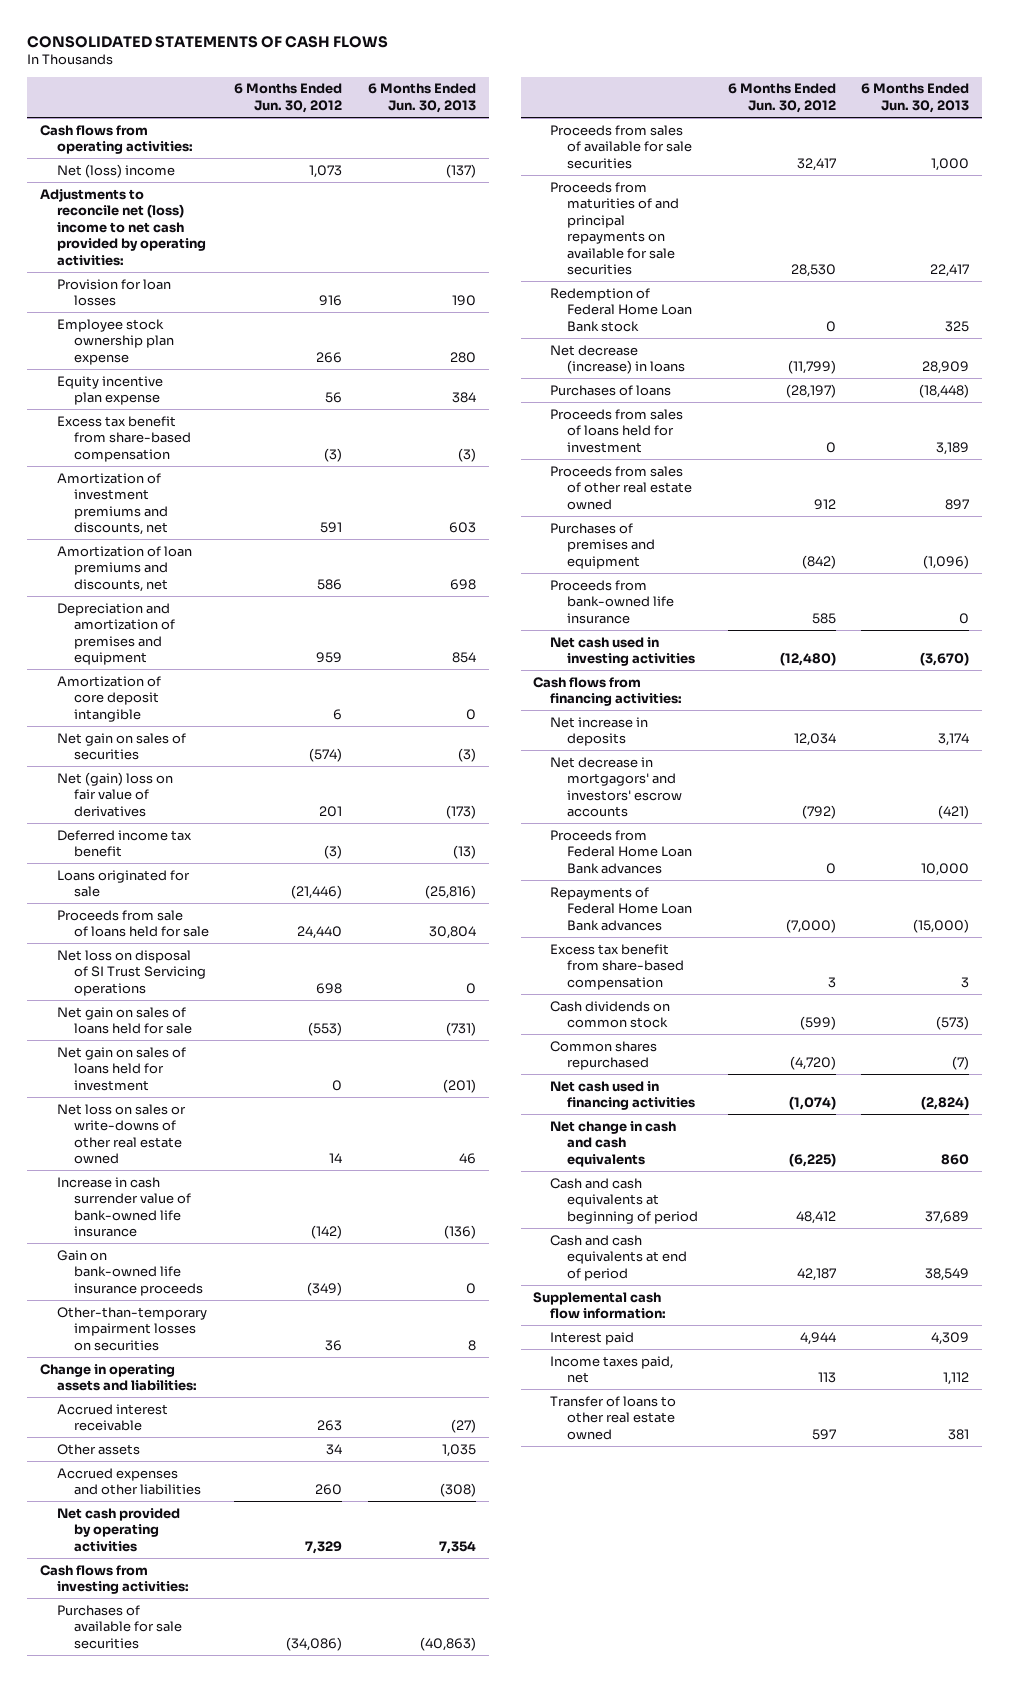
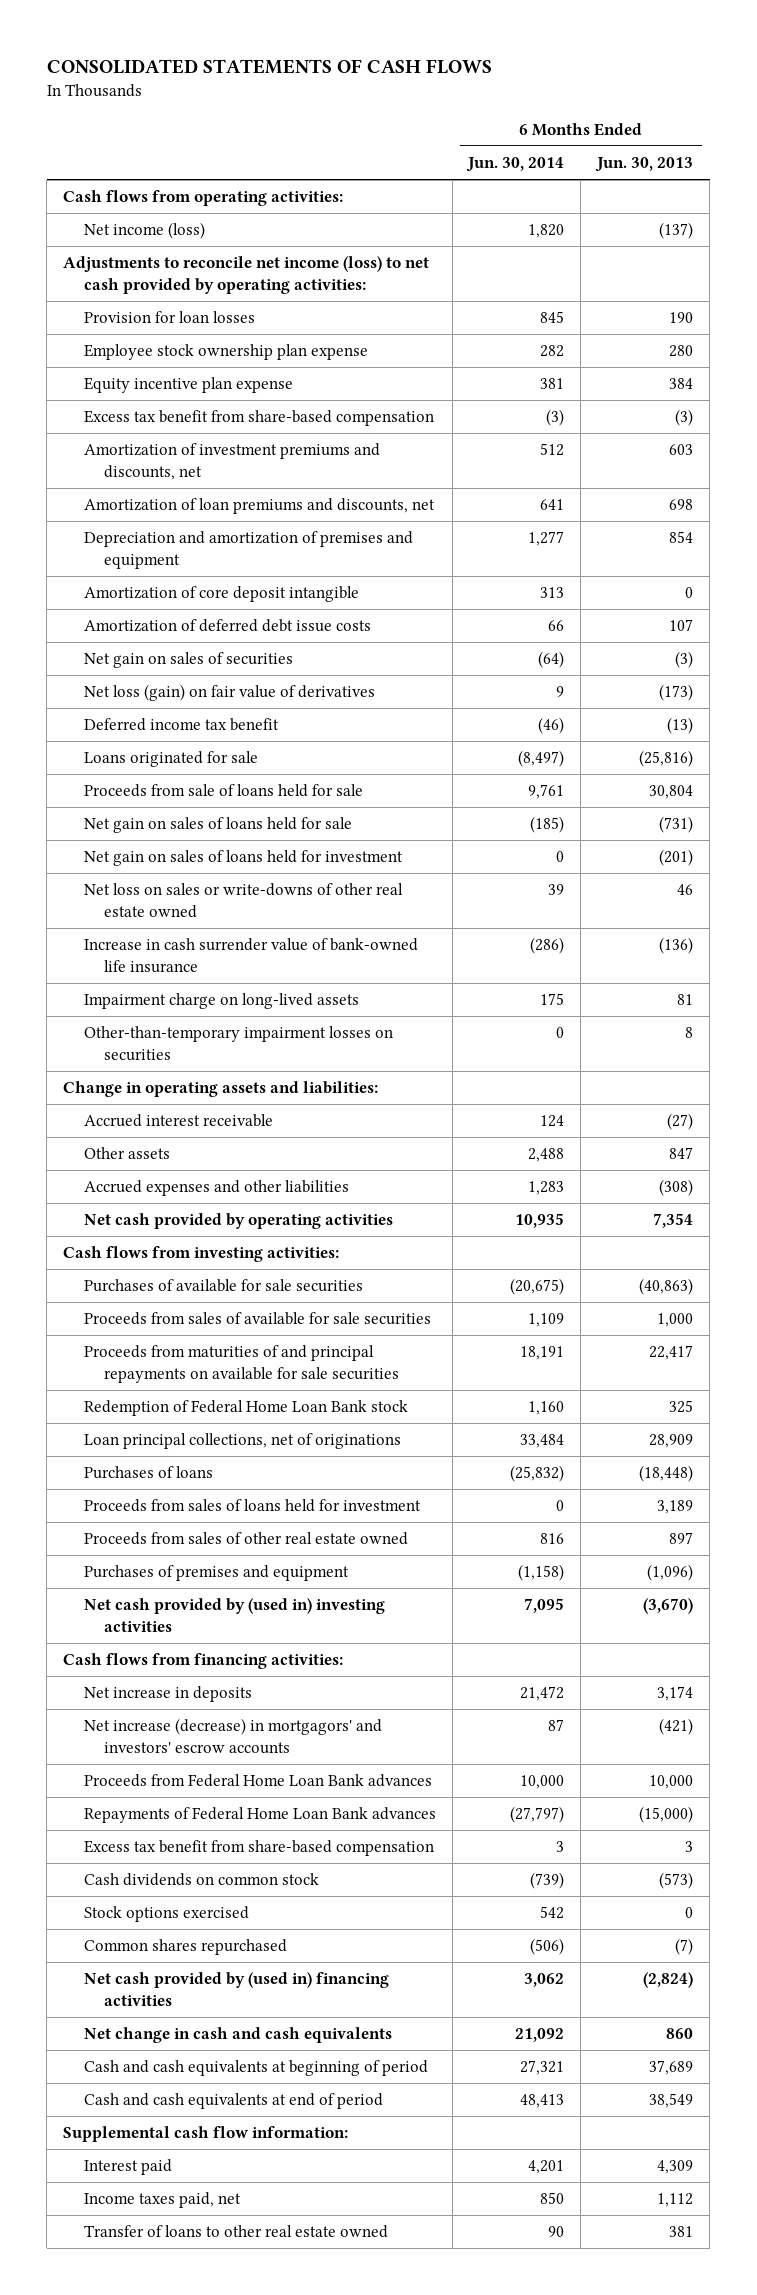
- | 6 Months Ended Jun. 30, 2012 | 6 Months Ended Jun. 30, 2013
+ | 6 Months Ended Jun. 30, 2014 | 6 Months Ended Jun. 30, 2013
- Net (loss) income | 1,073 | (137)
- Adjustments to reconcile net (loss) income to net cash provided by operating activities:
+ Net income (loss) | 1,820 | (137)
+ Adjustments to reconcile net income (loss) to net cash provided by operating activities:
+ Amortization of deferred debt issue costs | 66 | 107
- Net (gain) loss on fair value of derivatives | 201 | (173)
+ Net loss (gain) on fair value of derivatives | 9 | (173)
- Net loss on disposal of SI Trust Servicing operations | 698 | 0
- Gain on bank-owned life insurance proceeds | (349) | 0
+ Impairment charge on long-lived assets | 175 | 81
- Other assets | 34 | 1,035
+ Other assets | 2,488 | 847
- Net decrease (increase) in loans | (11,799) | 28,909
+ Loan principal collections, net of originations | 33,484 | 28,909
- Proceeds from bank-owned life insurance | 585 | 0
- Net cash used in investing activities | (12,480) | (3,670)
+ Net cash provided by (used in) investing activities | 7,095 | (3,670)
- Net decrease in mortgagors' and investors' escrow accounts | (792) | (421)
+ Net increase (decrease) in mortgagors' and investors' escrow accounts | 87 | (421)
+ Stock options exercised | 542 | 0
- Net cash used in financing activities | (1,074) | (2,824)
+ Net cash provided by (used in) financing activities | 3,062 | (2,824)

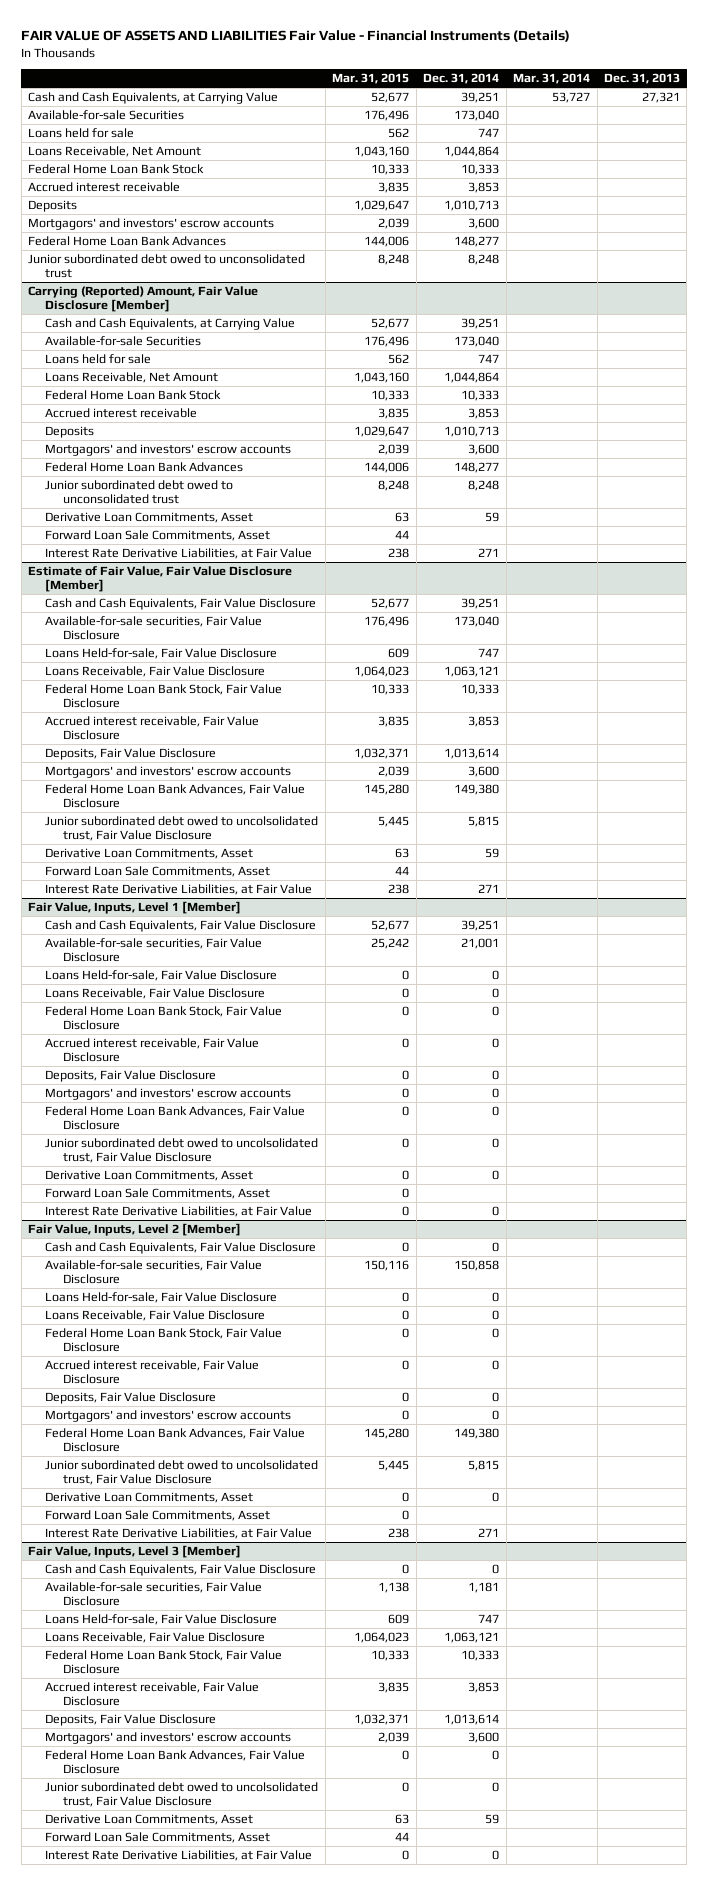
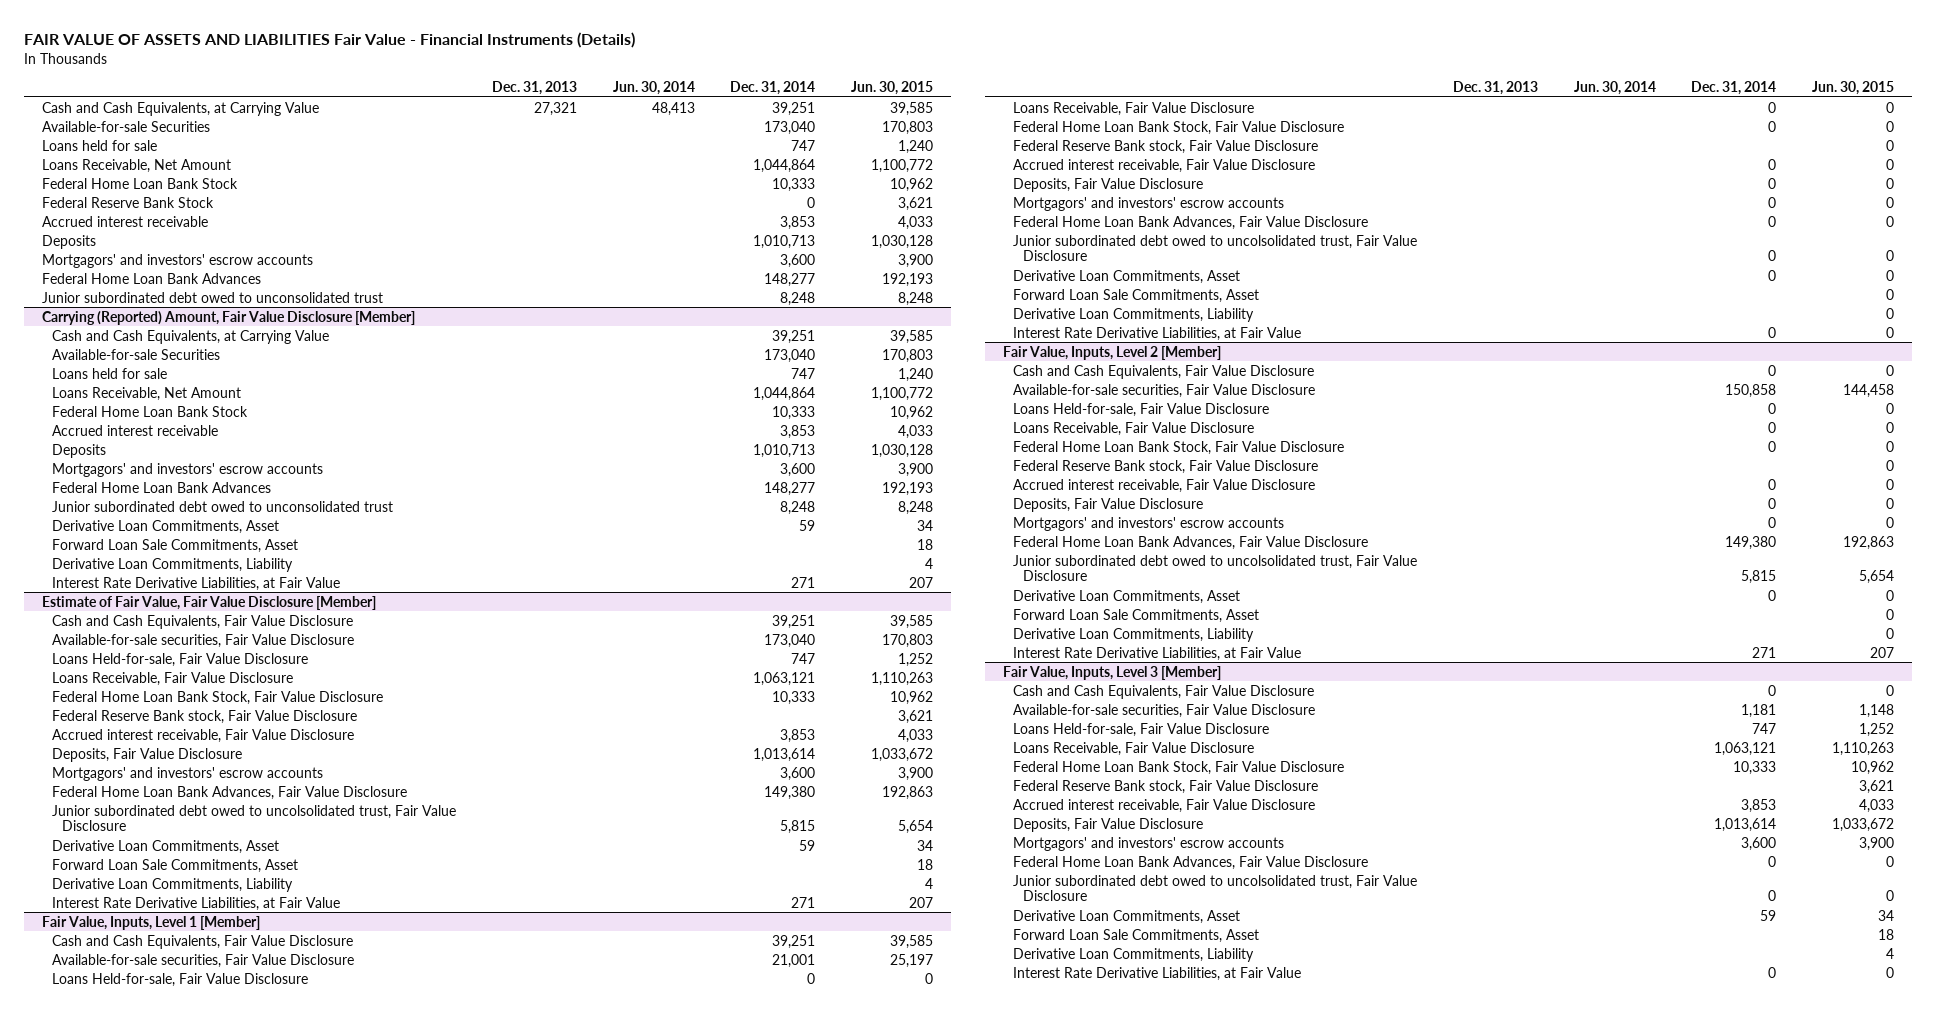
- | Mar. 31, 2015 | Dec. 31, 2014 | Mar. 31, 2014 | Dec. 31, 2013
+ | Dec. 31, 2013 | Jun. 30, 2014 | Dec. 31, 2014 | Jun. 30, 2015
+ Federal Reserve Bank Stock | | | 0 | 3,621
@ Carrying (Reported) Amount, Fair Value Disclosure [Member]
+ Derivative Loan Commitments, Liability | | | | 4
@ Estimate of Fair Value, Fair Value Disclosure [Member]
+ Federal Reserve Bank stock, Fair Value Disclosure | | | | 3,621
+ Derivative Loan Commitments, Liability | | | | 4
@ Fair Value, Inputs, Level 1 [Member]
+ Federal Reserve Bank stock, Fair Value Disclosure | | | | 0
+ Derivative Loan Commitments, Liability | | | | 0
@ Fair Value, Inputs, Level 2 [Member]
+ Federal Reserve Bank stock, Fair Value Disclosure | | | | 0
+ Derivative Loan Commitments, Liability | | | | 0
@ Fair Value, Inputs, Level 3 [Member]
+ Federal Reserve Bank stock, Fair Value Disclosure | | | | 3,621
+ Derivative Loan Commitments, Liability | | | | 4

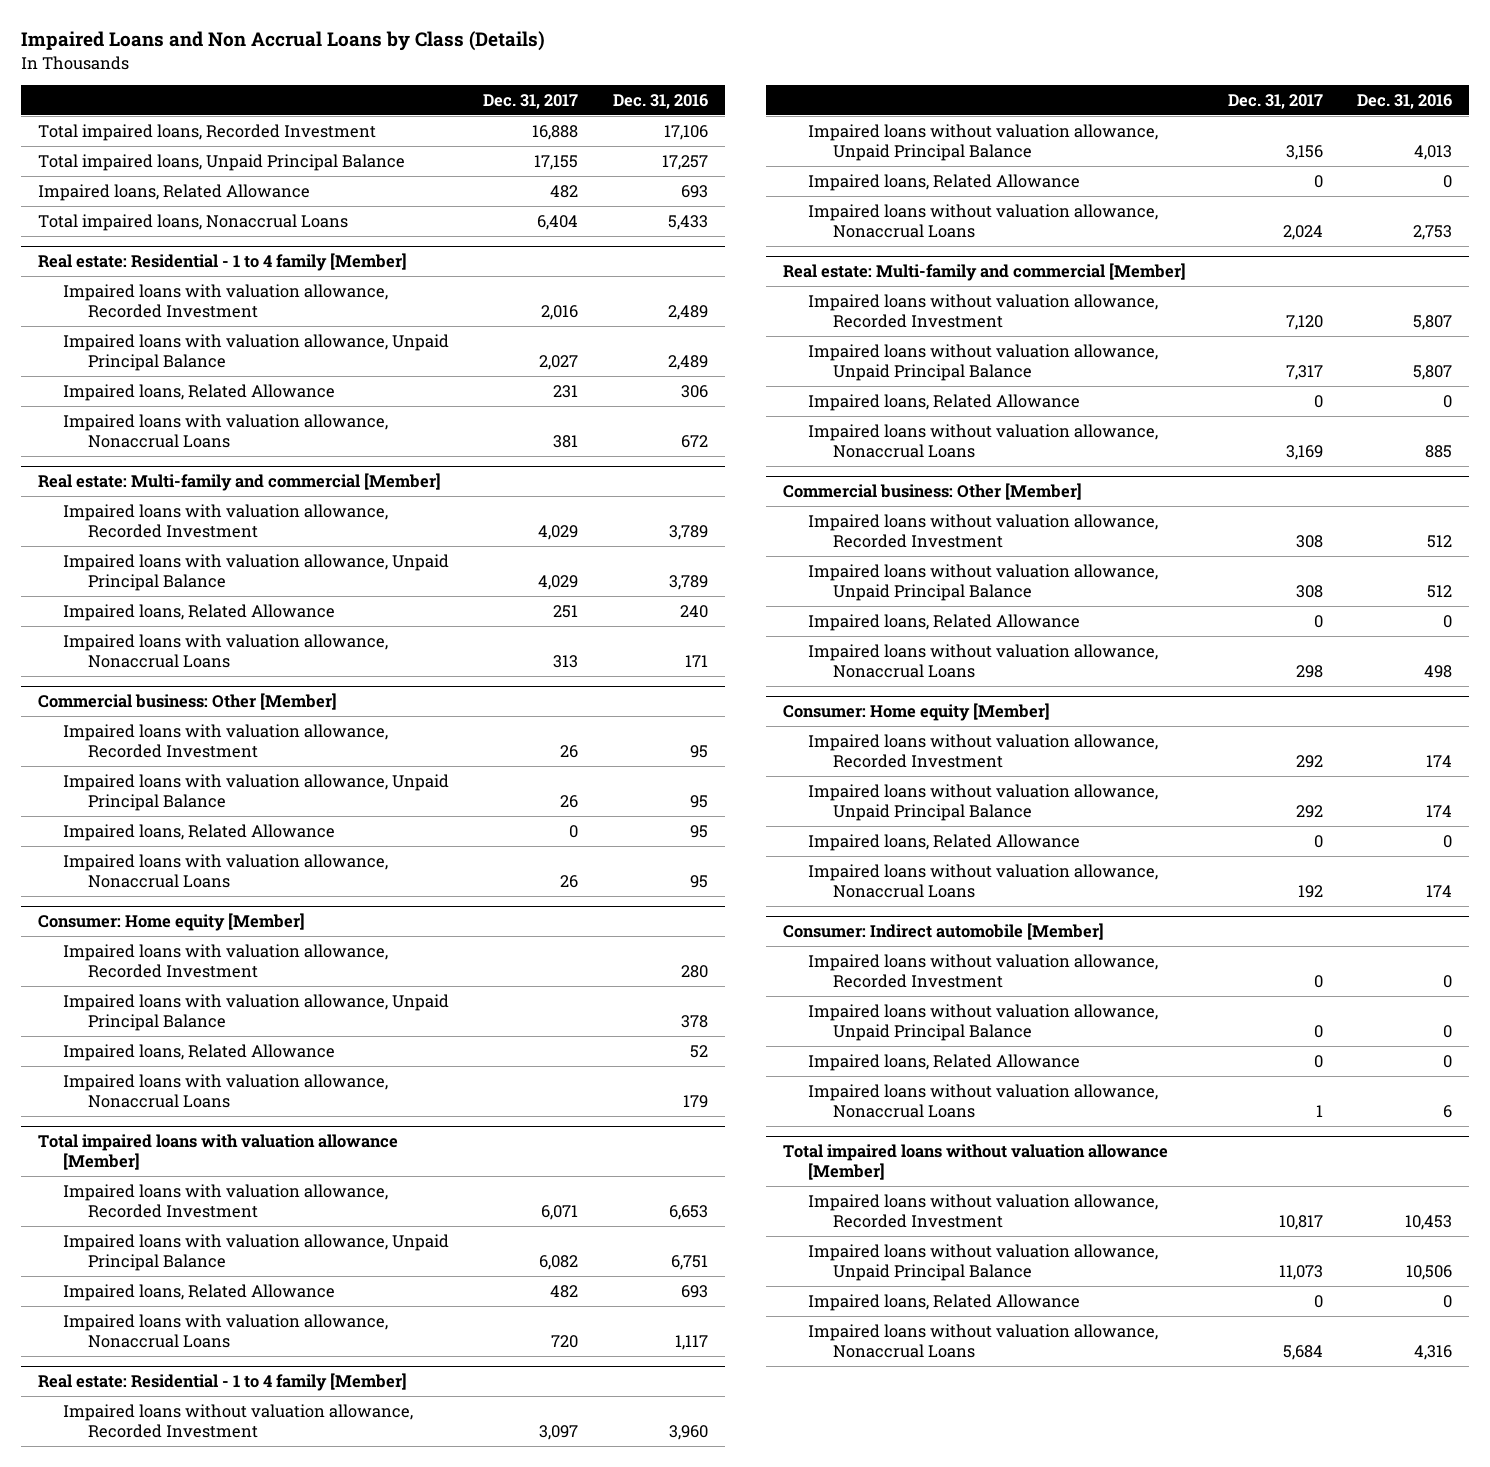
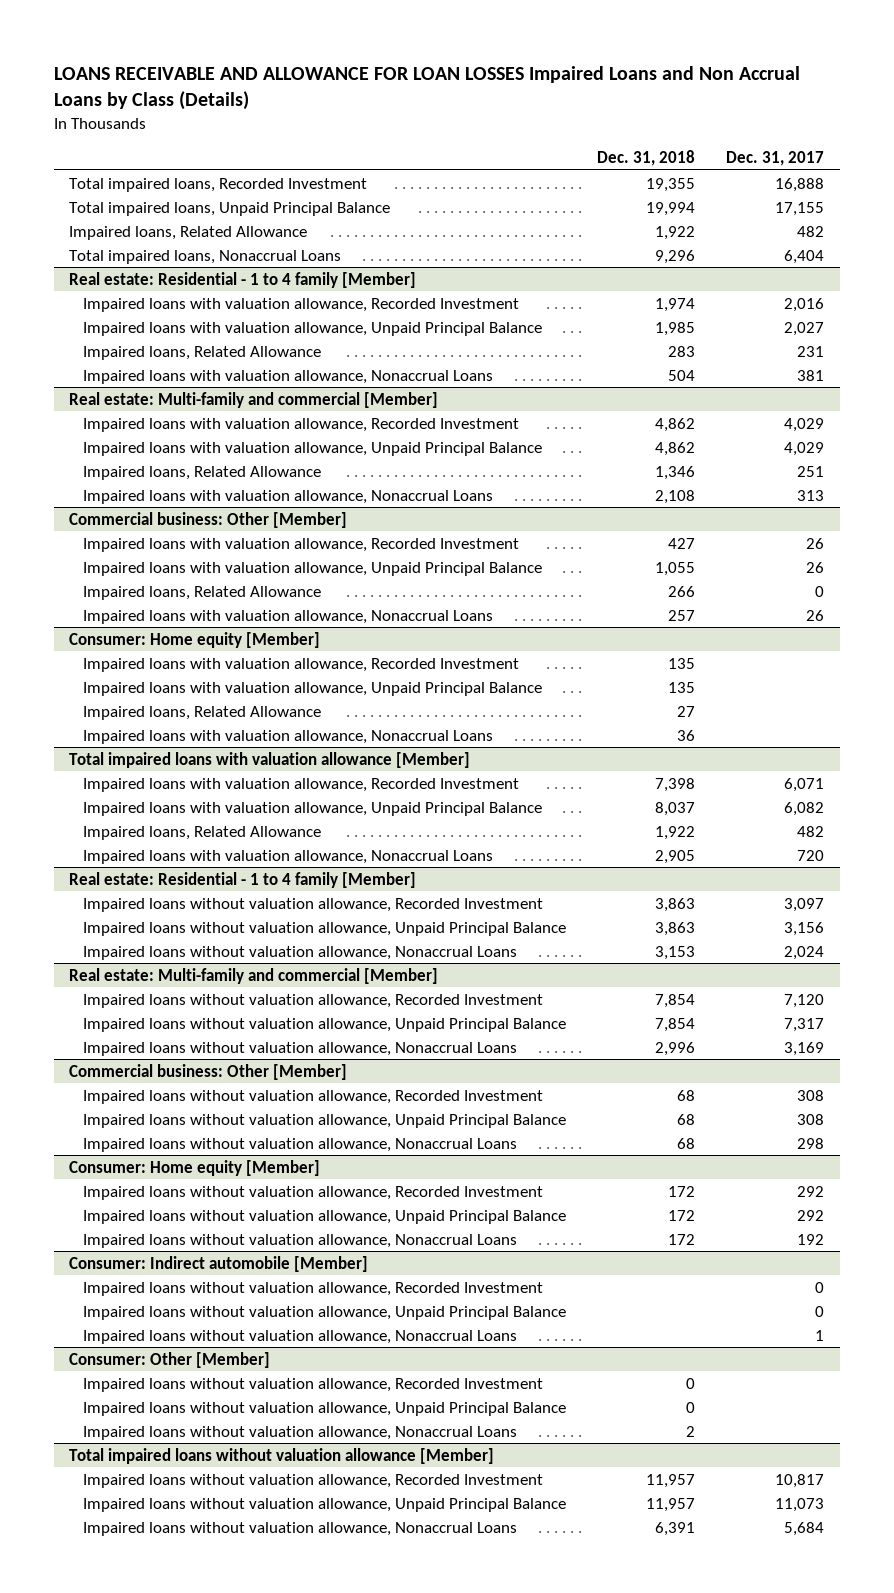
- Impaired Loans and Non Accrual Loans by Class (Details)
+ LOANS RECEIVABLE AND ALLOWANCE FOR LOAN LOSSES Impaired Loans and Non Accrual Loans by Class (Details)
- | Dec. 31, 2017 | Dec. 31, 2016
+ | Dec. 31, 2018 | Dec. 31, 2017
@ Real estate: Residential - 1 to 4 family [Member]
- Impaired loans, Related Allowance | 0 | 0
@ Real estate: Multi-family and commercial [Member]
- Impaired loans, Related Allowance | 0 | 0
@ Commercial business: Other [Member]
- Impaired loans, Related Allowance | 0 | 0
@ Consumer: Home equity [Member]
- Impaired loans, Related Allowance | 0 | 0
@ Consumer: Indirect automobile [Member]
- Impaired loans, Related Allowance | 0 | 0
+ Consumer: Other [Member]
+ Impaired loans without valuation allowance, Recorded Investment | 0 |
+ Impaired loans without valuation allowance, Unpaid Principal Balance | 0 |
+ Impaired loans without valuation allowance, Nonaccrual Loans | 2 |
@ Total impaired loans without valuation allowance [Member]
- Impaired loans, Related Allowance | 0 | 0

